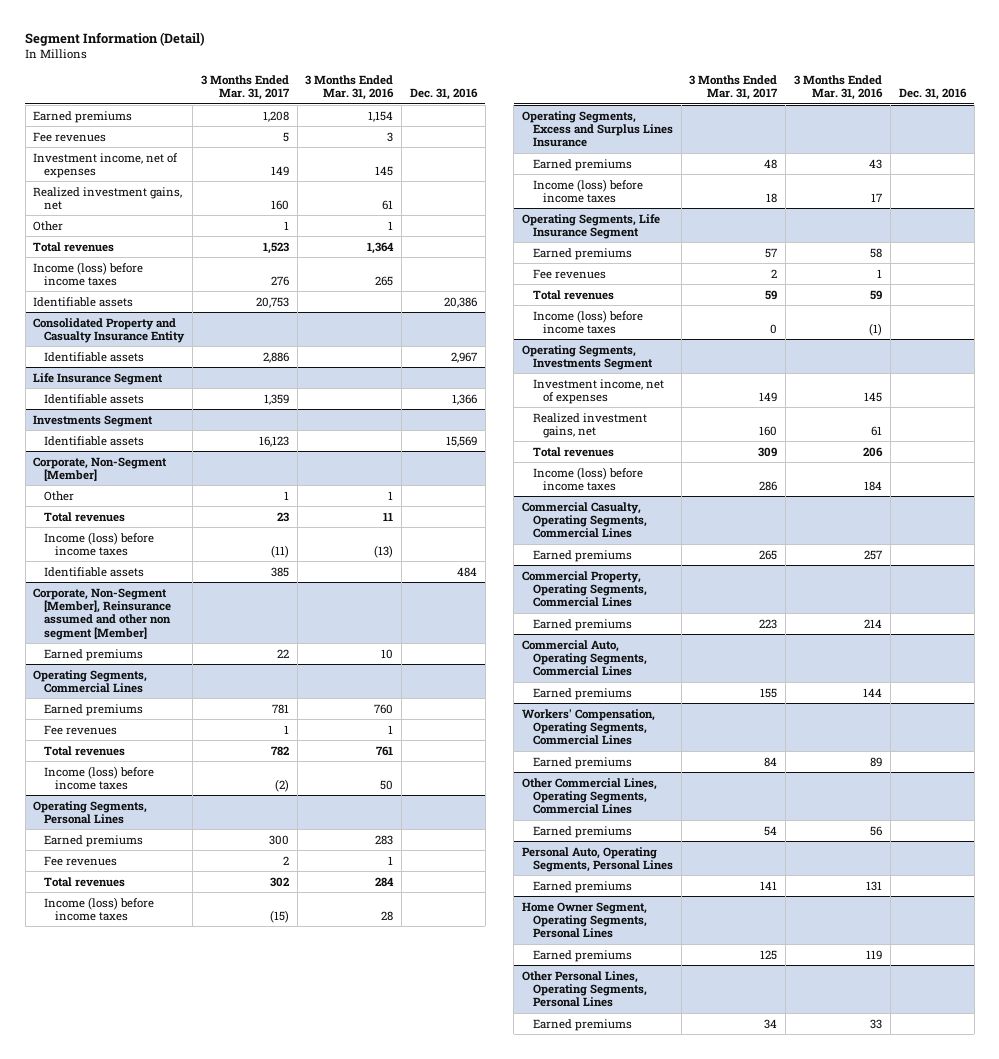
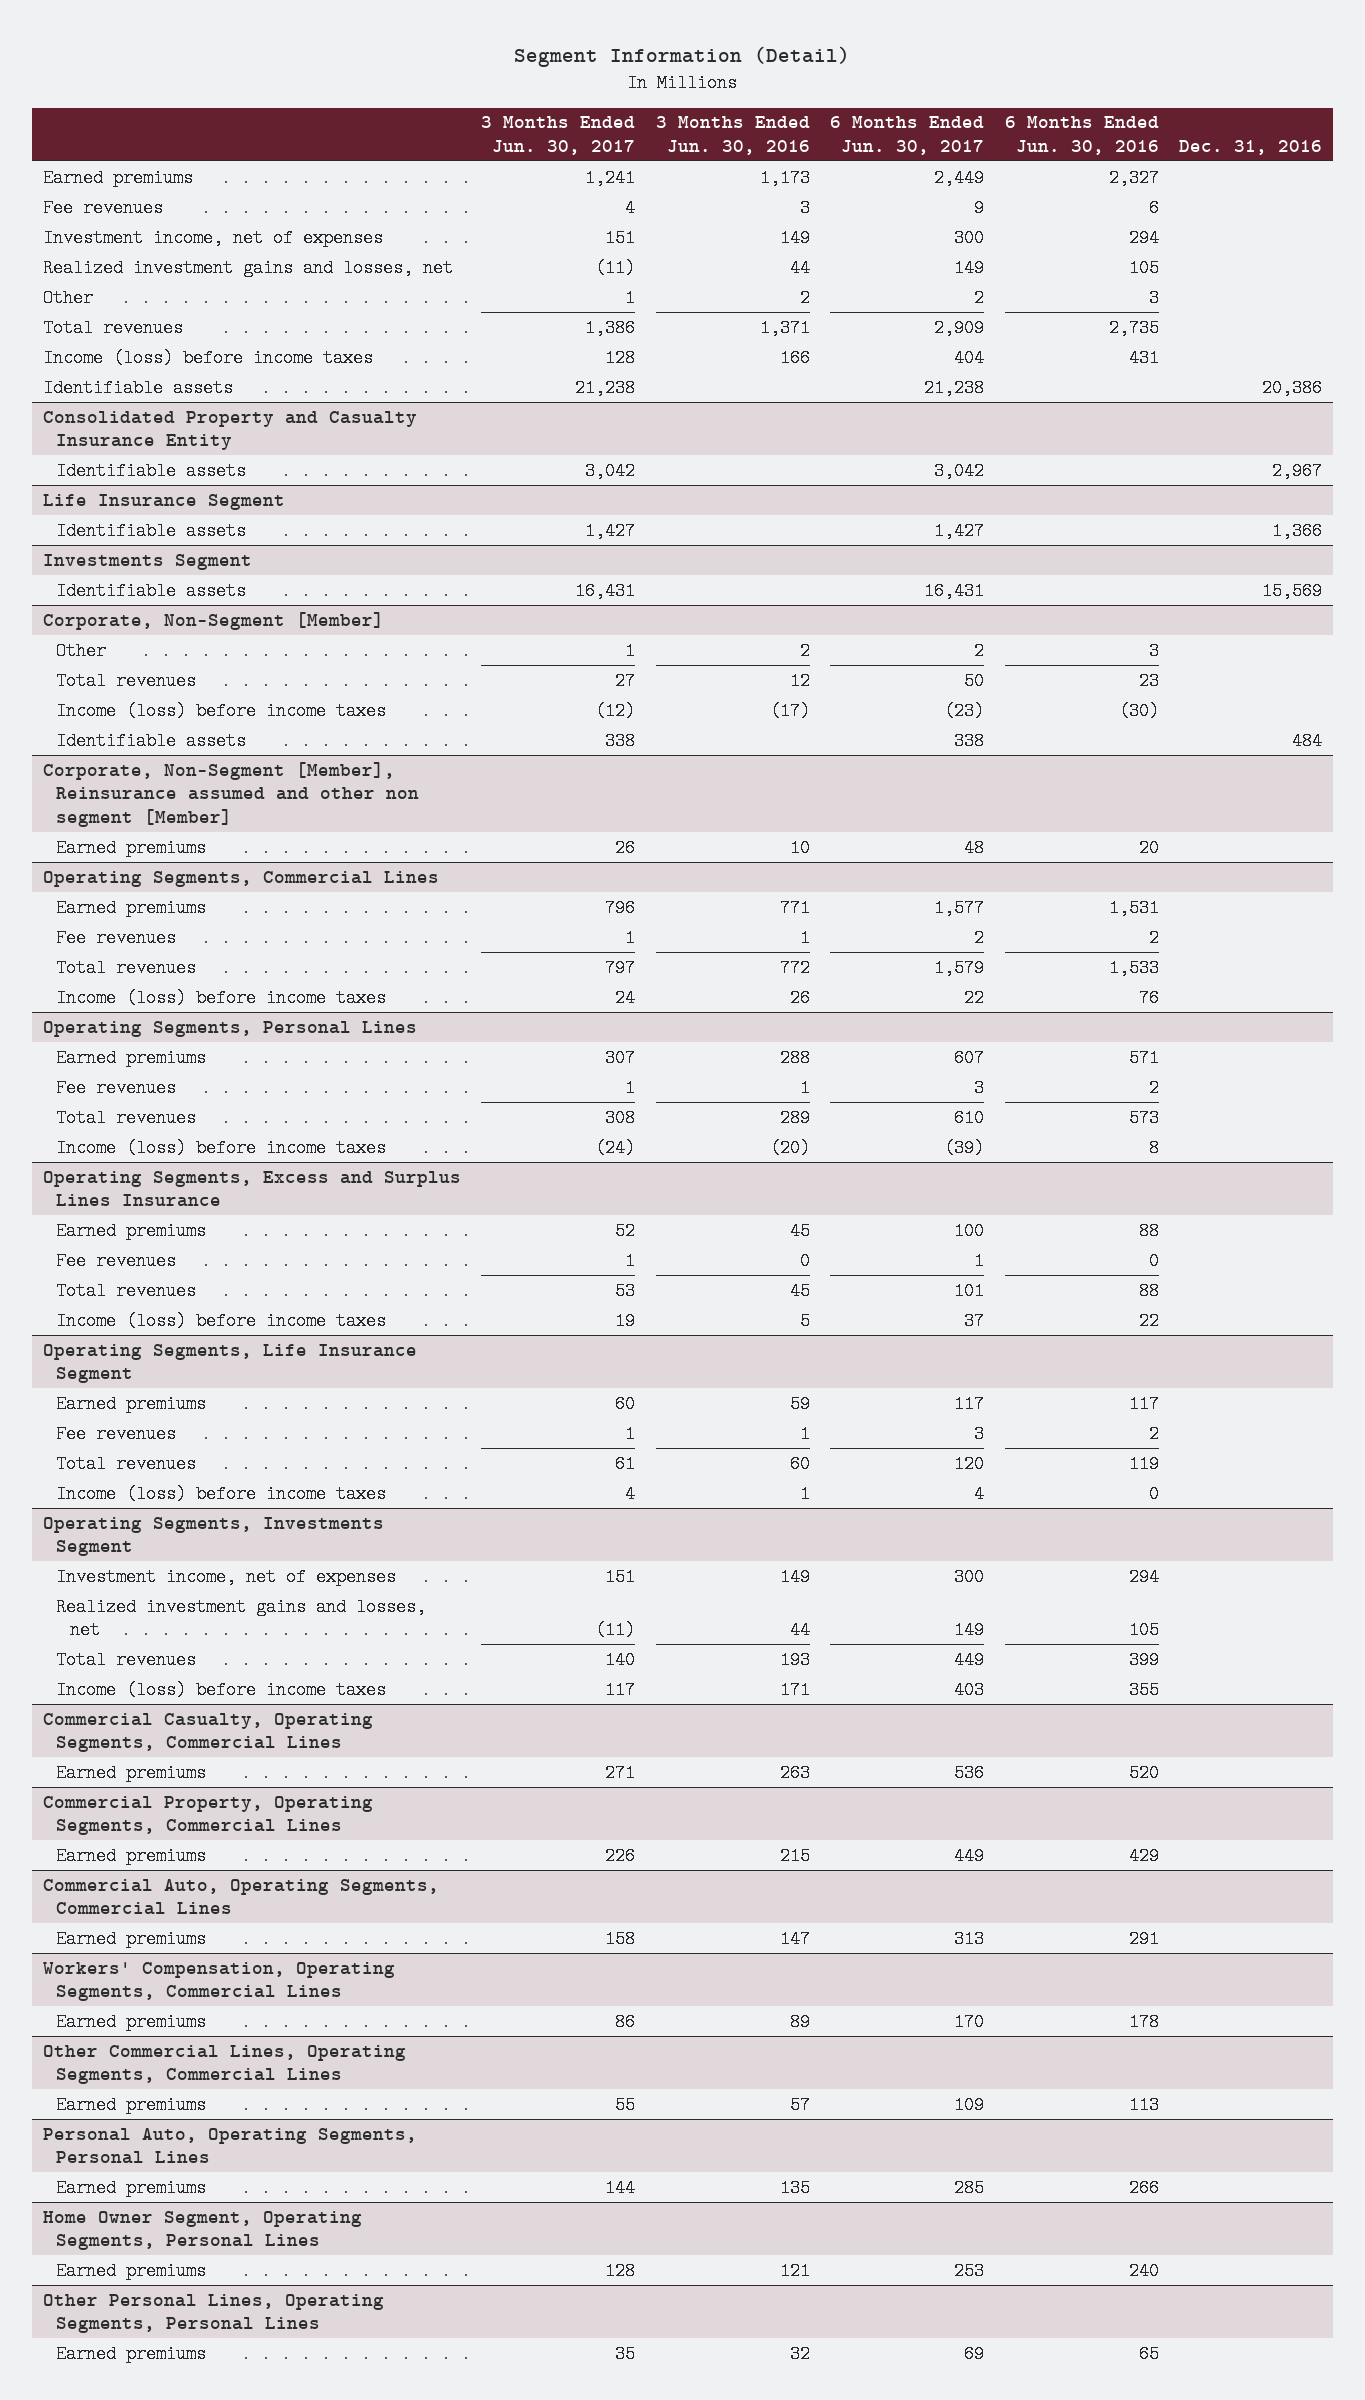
- | 3 Months Ended Mar. 31, 2017 | 3 Months Ended Mar. 31, 2016 | Dec. 31, 2016
+ | 3 Months Ended Jun. 30, 2017 | 3 Months Ended Jun. 30, 2016 | 6 Months Ended Jun. 30, 2017 | 6 Months Ended Jun. 30, 2016 | Dec. 31, 2016
- Realized investment gains, net | 160 | 61 |
+ Realized investment gains and losses, net | (11) | 44 | 149 | 105 |
@ Operating Segments, Excess and Surplus Lines Insurance
+ Fee revenues | 1 | 0 | 1 | 0 |
+ Total revenues | 53 | 45 | 101 | 88 |
@ Operating Segments, Investments Segment
- Realized investment gains, net | 160 | 61 |
+ Realized investment gains and losses, net | (11) | 44 | 149 | 105 |

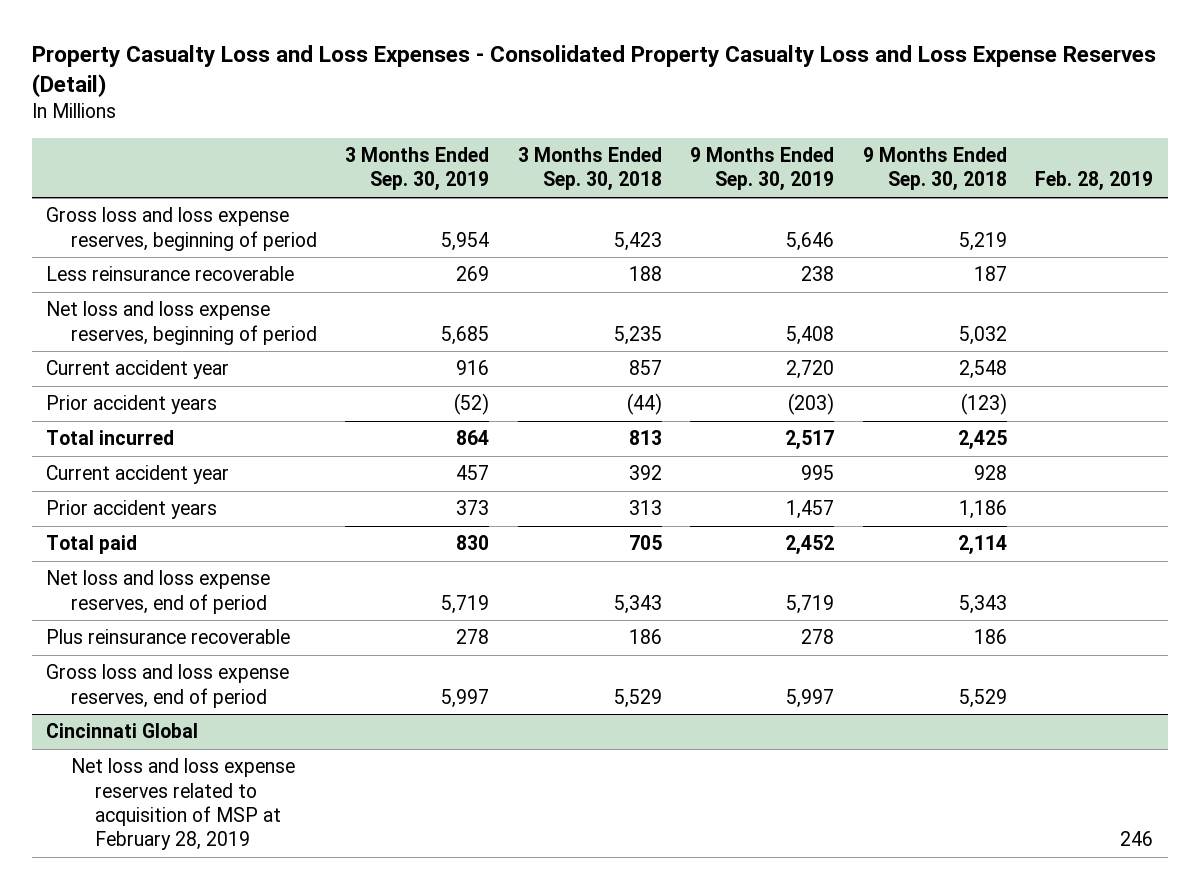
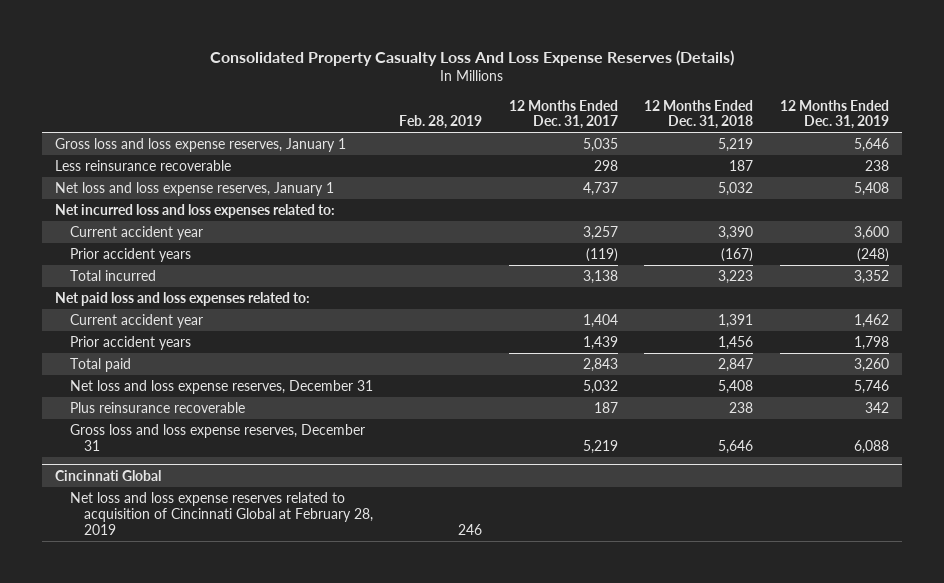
- Property Casualty Loss and Loss Expenses - Consolidated Property Casualty Loss and Loss Expense Reserves (Detail)
+ Consolidated Property Casualty Loss And Loss Expense Reserves (Details)
- | 3 Months Ended Sep. 30, 2019 | 3 Months Ended Sep. 30, 2018 | 9 Months Ended Sep. 30, 2019 | 9 Months Ended Sep. 30, 2018 | Feb. 28, 2019
+ | Feb. 28, 2019 | 12 Months Ended Dec. 31, 2017 | 12 Months Ended Dec. 31, 2018 | 12 Months Ended Dec. 31, 2019
- Gross loss and loss expense reserves, beginning of period | 5,954 | 5,423 | 5,646 | 5,219 |
+ Gross loss and loss expense reserves, January 1 | | 5,035 | 5,219 | 5,646
- Net loss and loss expense reserves, beginning of period | 5,685 | 5,235 | 5,408 | 5,032 |
+ Net loss and loss expense reserves, January 1 | | 4,737 | 5,032 | 5,408
+ Net incurred loss and loss expenses related to:
+ Net paid loss and loss expenses related to:
- Net loss and loss expense reserves, end of period | 5,719 | 5,343 | 5,719 | 5,343 |
+ Net loss and loss expense reserves, December 31 | | 5,032 | 5,408 | 5,746
- Gross loss and loss expense reserves, end of period | 5,997 | 5,529 | 5,997 | 5,529 |
+ Gross loss and loss expense reserves, December 31 | | 5,219 | 5,646 | 6,088
@ Cincinnati Global
- Net loss and loss expense reserves related to acquisition of MSP at February 28, 2019 | | | | | 246
+ Net loss and loss expense reserves related to acquisition of Cincinnati Global at February 28, 2019 | 246 | | |

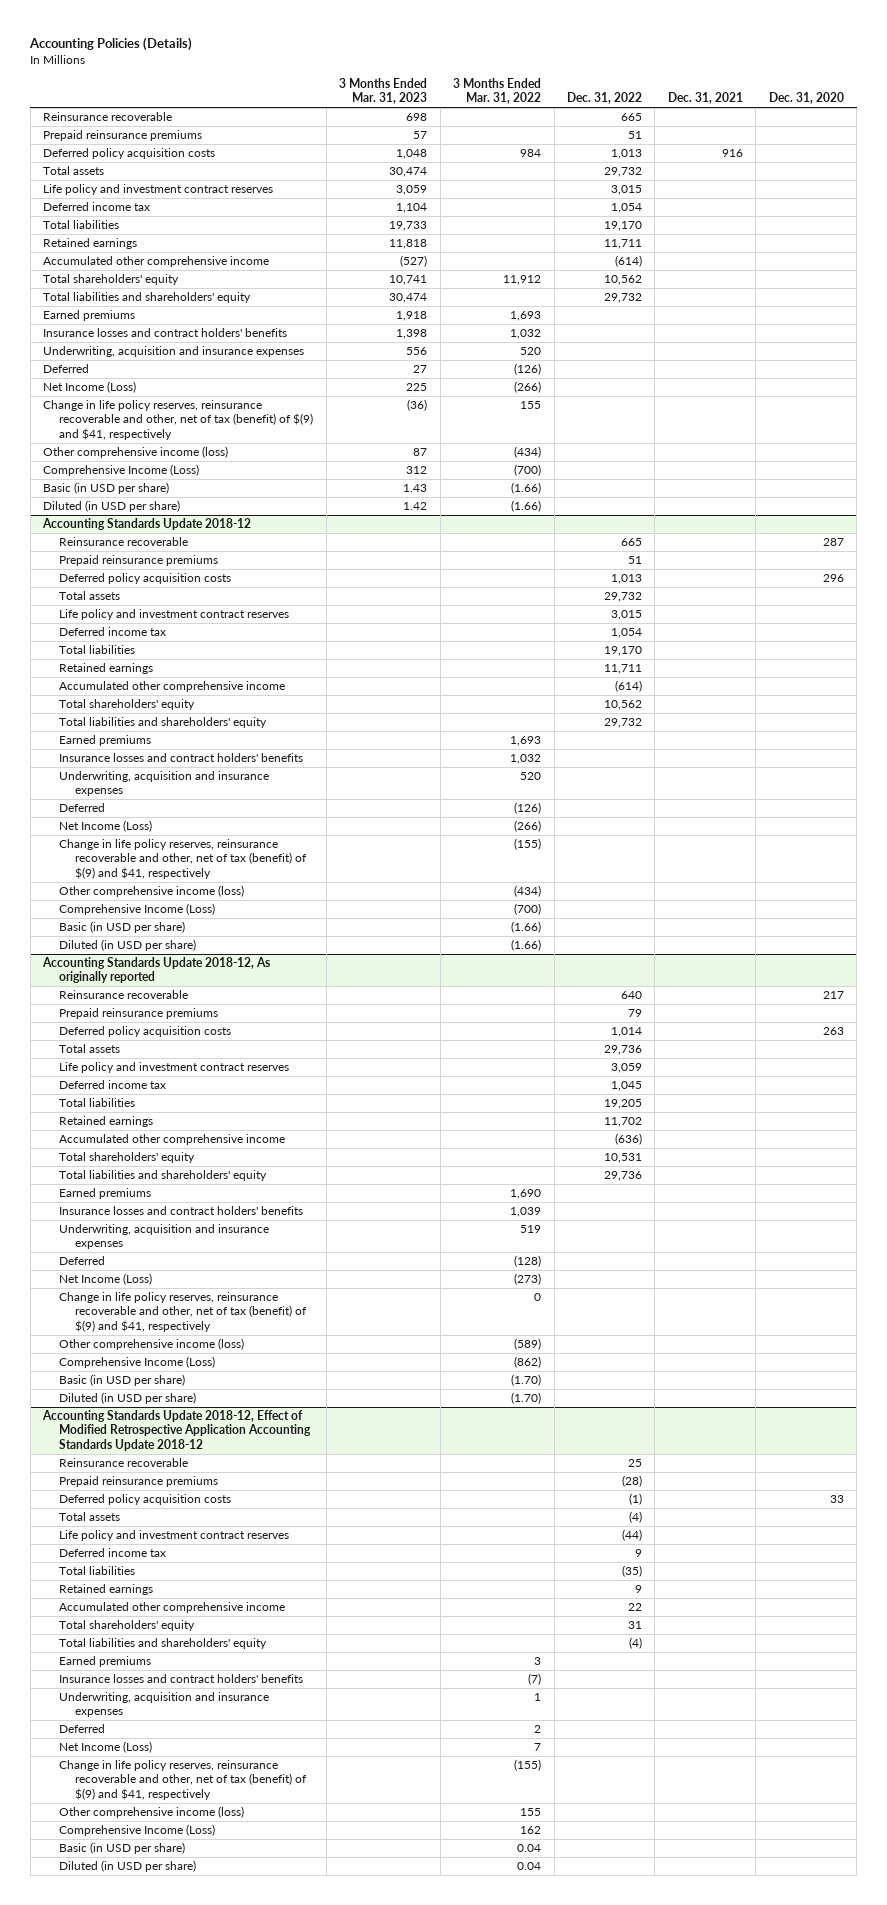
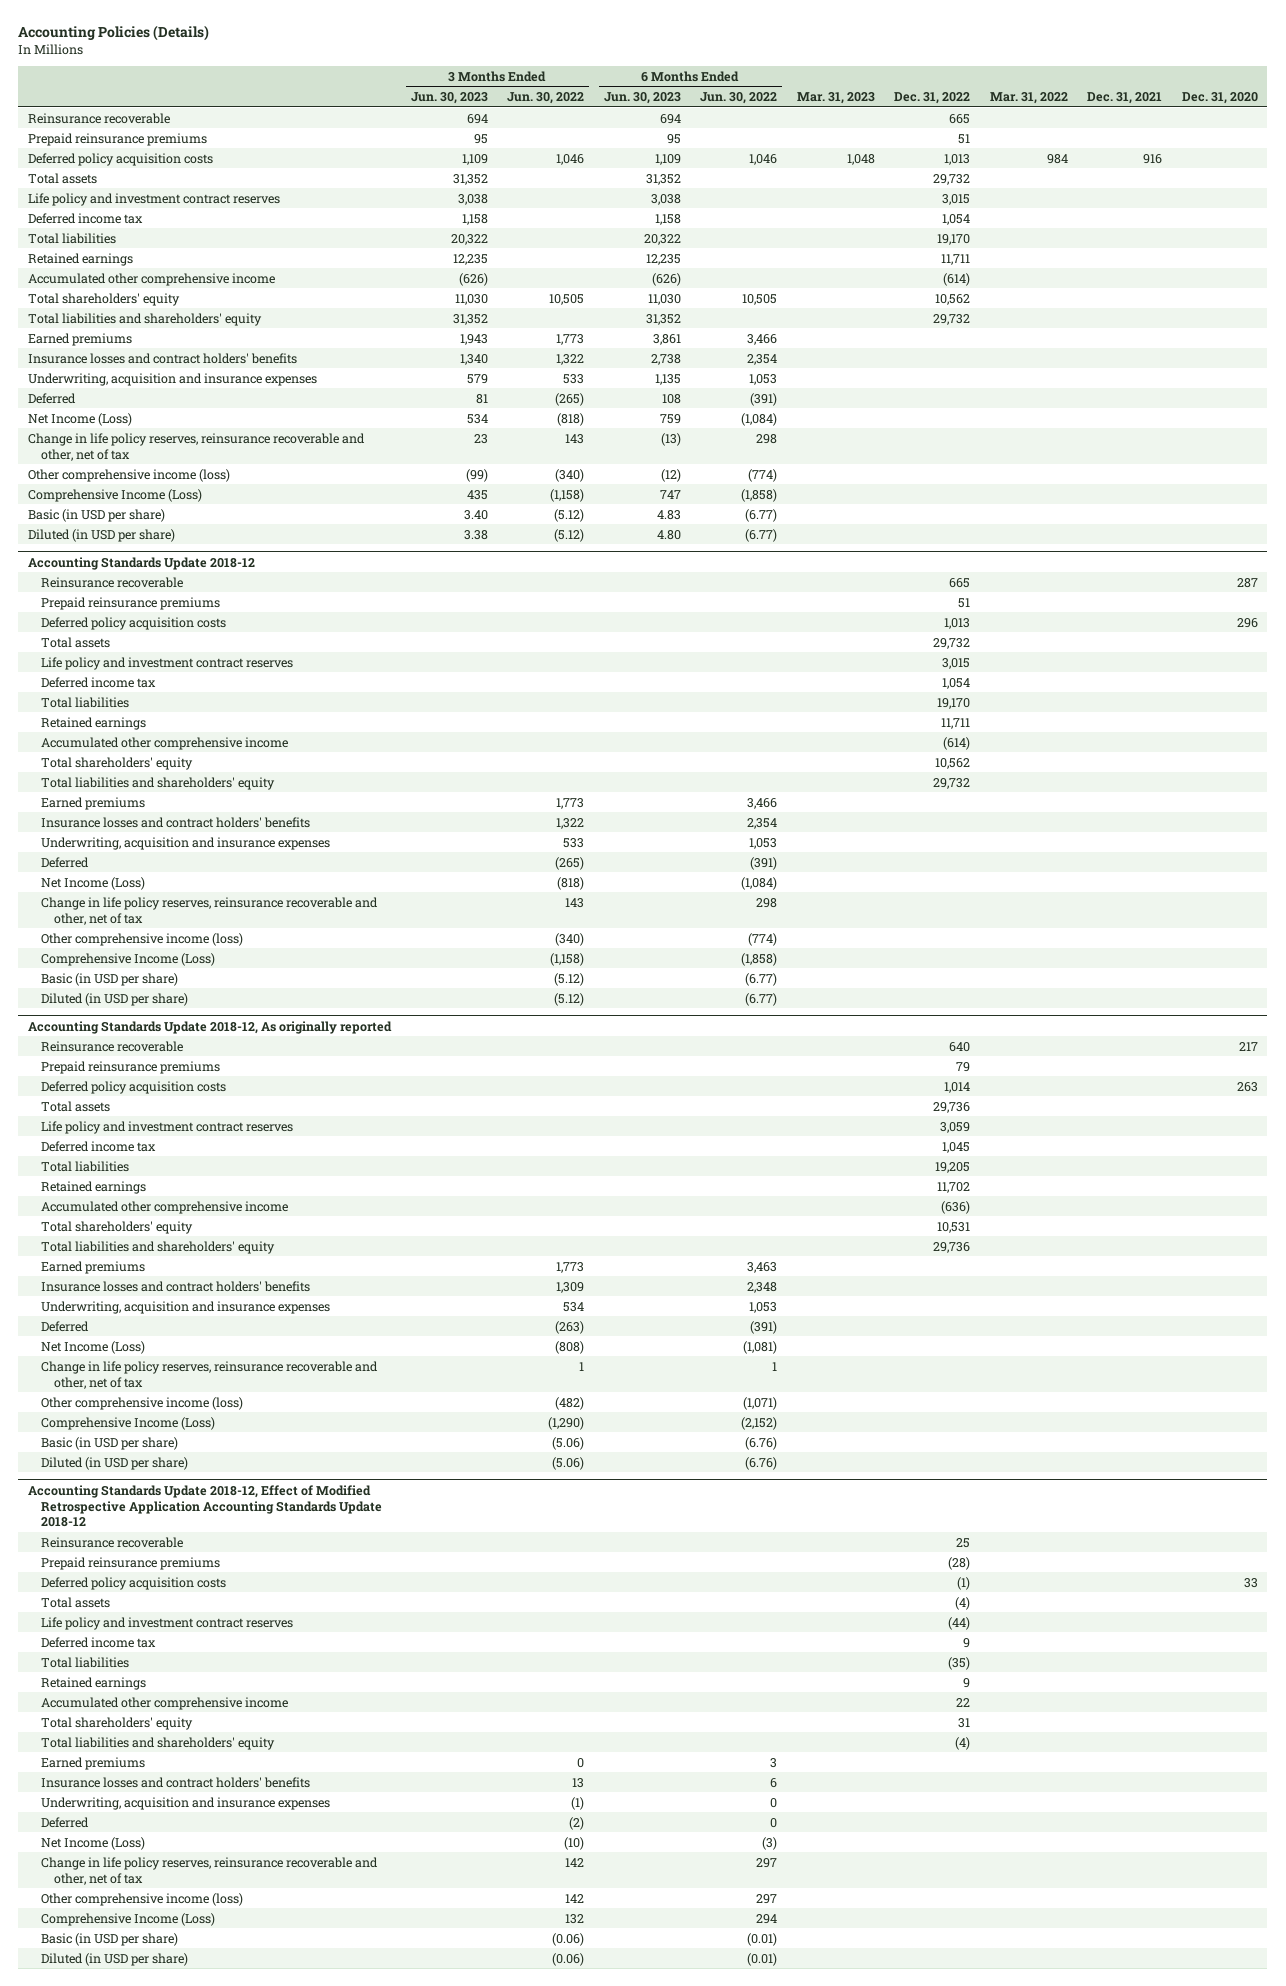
- | 3 Months Ended Mar. 31, 2023 | 3 Months Ended Mar. 31, 2022 | Dec. 31, 2022 | Dec. 31, 2021 | Dec. 31, 2020
+ | 3 Months Ended Jun. 30, 2023 | 3 Months Ended Jun. 30, 2022 | 6 Months Ended Jun. 30, 2023 | 6 Months Ended Jun. 30, 2022 | Mar. 31, 2023 | Dec. 31, 2022 | Mar. 31, 2022 | Dec. 31, 2021 | Dec. 31, 2020
- Change in life policy reserves, reinsurance recoverable and other, net of tax (benefit) of $(9) and $41, respectively | (36) | 155 | | |
+ Change in life policy reserves, reinsurance recoverable and other, net of tax | 23 | 143 | (13) | 298 | | | | |
@ Accounting Standards Update 2018-12
- Change in life policy reserves, reinsurance recoverable and other, net of tax (benefit) of $(9) and $41, respectively | | (155) | | |
+ Change in life policy reserves, reinsurance recoverable and other, net of tax | | 143 | | 298 | | | | |
@ Accounting Standards Update 2018-12, As originally reported
- Change in life policy reserves, reinsurance recoverable and other, net of tax (benefit) of $(9) and $41, respectively | | 0 | | |
+ Change in life policy reserves, reinsurance recoverable and other, net of tax | | 1 | | 1 | | | | |
@ Accounting Standards Update 2018-12, Effect of Modified Retrospective Application Accounting Standards Update 2018-12
- Change in life policy reserves, reinsurance recoverable and other, net of tax (benefit) of $(9) and $41, respectively | | (155) | | |
+ Change in life policy reserves, reinsurance recoverable and other, net of tax | | 142 | | 297 | | | | |

